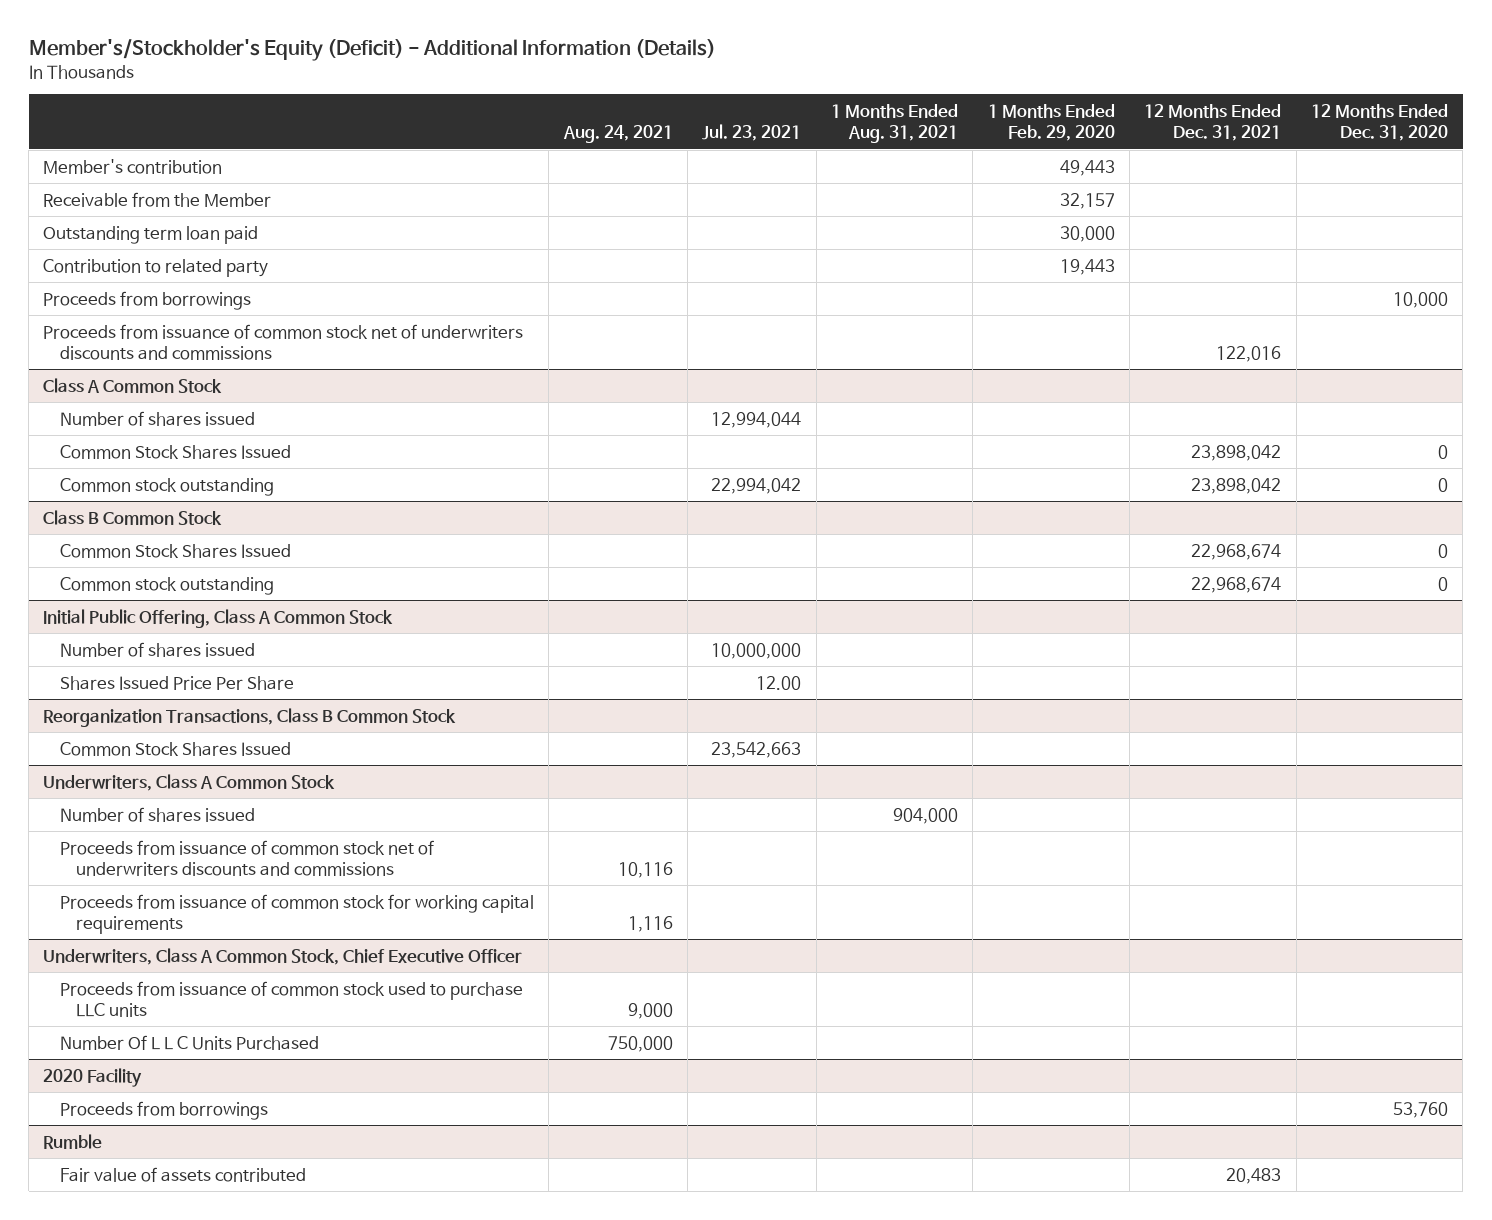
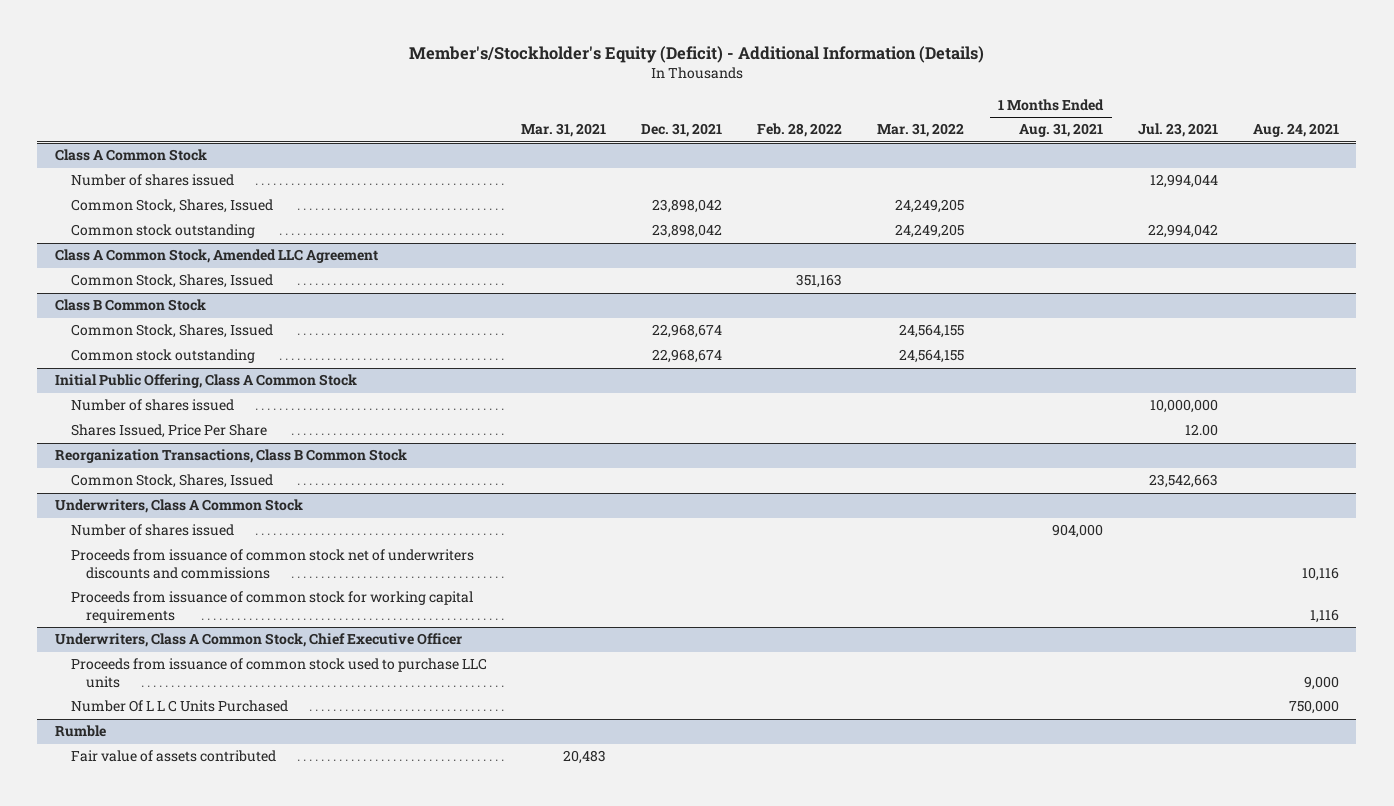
- | Aug. 24, 2021 | Jul. 23, 2021 | 1 Months Ended Aug. 31, 2021 | 1 Months Ended Feb. 29, 2020 | 12 Months Ended Dec. 31, 2021 | 12 Months Ended Dec. 31, 2020
+ | Mar. 31, 2021 | Dec. 31, 2021 | Feb. 28, 2022 | Mar. 31, 2022 | 1 Months Ended Aug. 31, 2021 | Jul. 23, 2021 | Aug. 24, 2021
- Member's contribution | | | | 49,443 | |
- Receivable from the Member | | | | 32,157 | |
- Outstanding term loan paid | | | | 30,000 | |
- Contribution to related party | | | | 19,443 | |
- Proceeds from borrowings | | | | | | 10,000
- Proceeds from issuance of common stock net of underwriters discounts and commissions | | | | | 122,016 |
@ Class A Common Stock
- Common Stock Shares Issued | | | | | 23,898,042 | 0
+ Common Stock, Shares, Issued | | 23,898,042 | | 24,249,205 | | |
+ Class A Common Stock, Amended LLC Agreement
+ Common Stock, Shares, Issued | | | 351,163 | | | |
@ Class B Common Stock
- Common Stock Shares Issued | | | | | 22,968,674 | 0
+ Common Stock, Shares, Issued | | 22,968,674 | | 24,564,155 | | |
@ Initial Public Offering, Class A Common Stock
- Shares Issued Price Per Share | | 12.00 | | | |
+ Shares Issued, Price Per Share | | | | | | 12.00 |
@ Reorganization Transactions, Class B Common Stock
- Common Stock Shares Issued | | 23,542,663 | | | |
+ Common Stock, Shares, Issued | | | | | | 23,542,663 |
- 2020 Facility
- Proceeds from borrowings | | | | | | 53,760

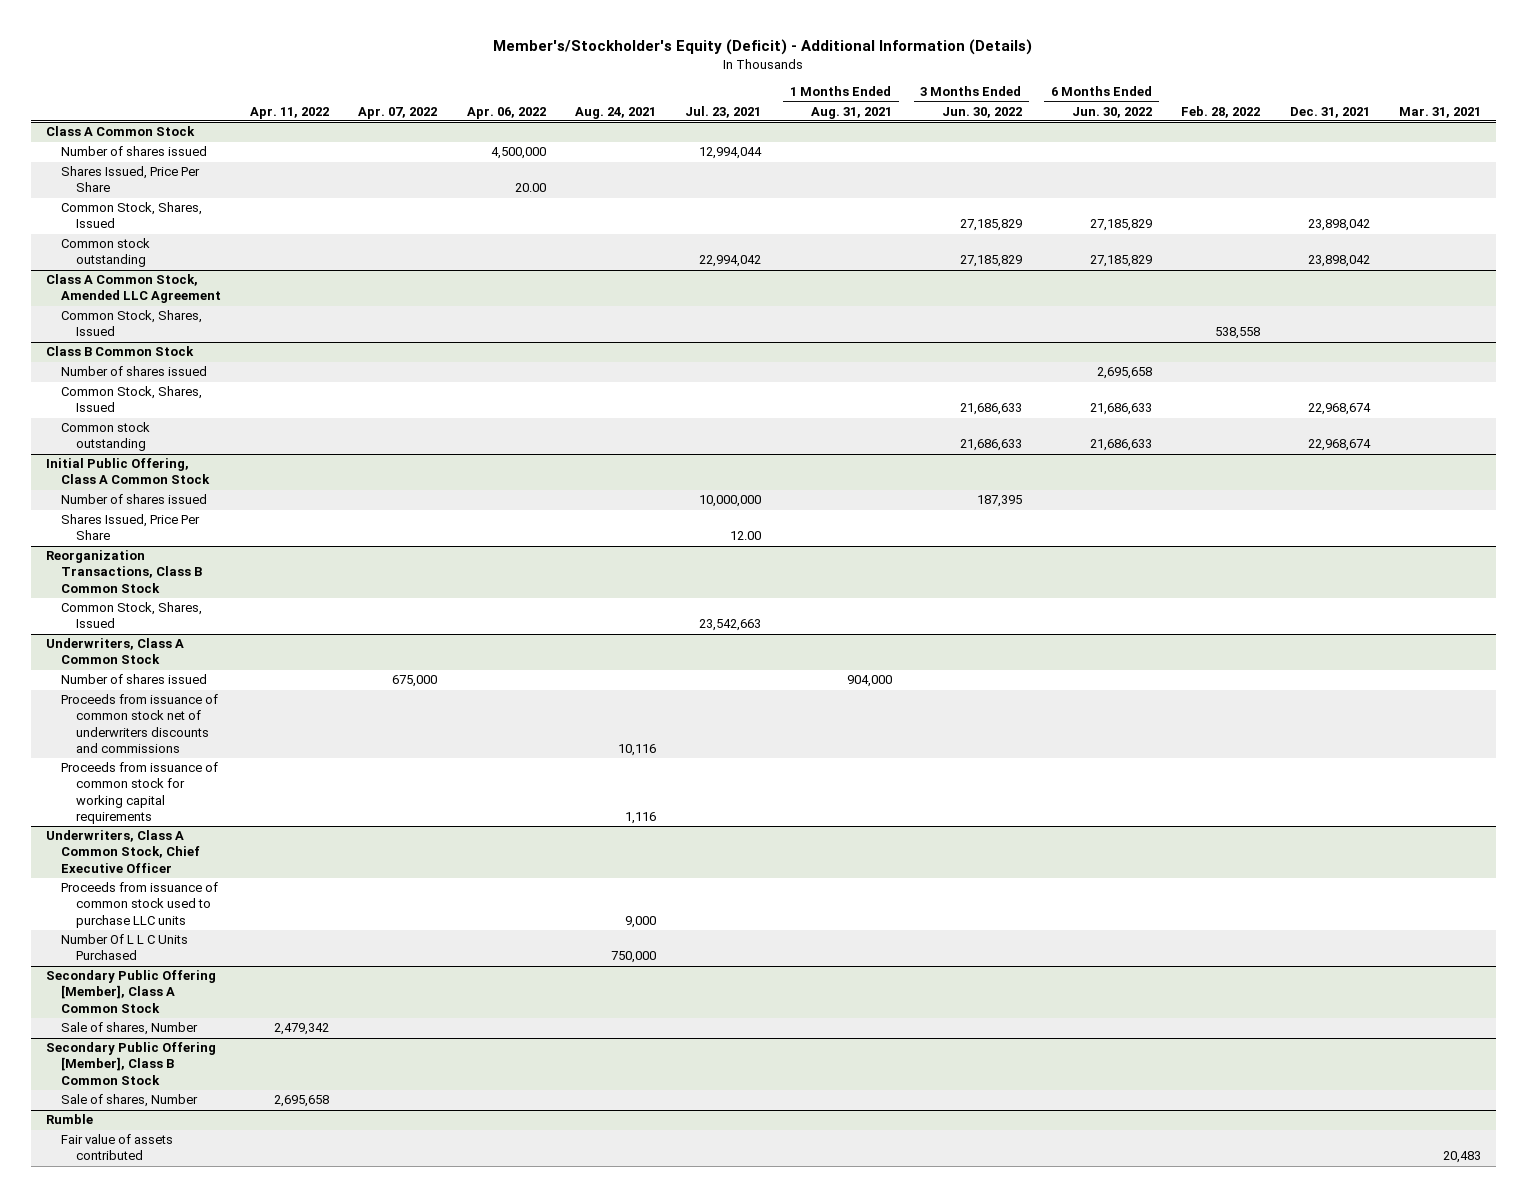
- | Mar. 31, 2021 | Dec. 31, 2021 | Feb. 28, 2022 | Mar. 31, 2022 | 1 Months Ended Aug. 31, 2021 | Jul. 23, 2021 | Aug. 24, 2021
+ | Apr. 11, 2022 | Apr. 07, 2022 | Apr. 06, 2022 | Aug. 24, 2021 | Jul. 23, 2021 | 1 Months Ended Aug. 31, 2021 | 3 Months Ended Jun. 30, 2022 | 6 Months Ended Jun. 30, 2022 | Feb. 28, 2022 | Dec. 31, 2021 | Mar. 31, 2021
@ Class A Common Stock
+ Shares Issued, Price Per Share | | | 20.00 | | | | | | | |
@ Class A Common Stock, Amended LLC Agreement
- Common Stock, Shares, Issued | | | 351,163 | | | |
+ Common Stock, Shares, Issued | | | | | | | | | 538,558 | |
@ Class B Common Stock
+ Number of shares issued | | | | | | | | 2,695,658 | | |
+ Secondary Public Offering [Member], Class A Common Stock
+ Sale of shares, Number | 2,479,342 | | | | | | | | | |
+ Secondary Public Offering [Member], Class B Common Stock
+ Sale of shares, Number | 2,695,658 | | | | | | | | | |

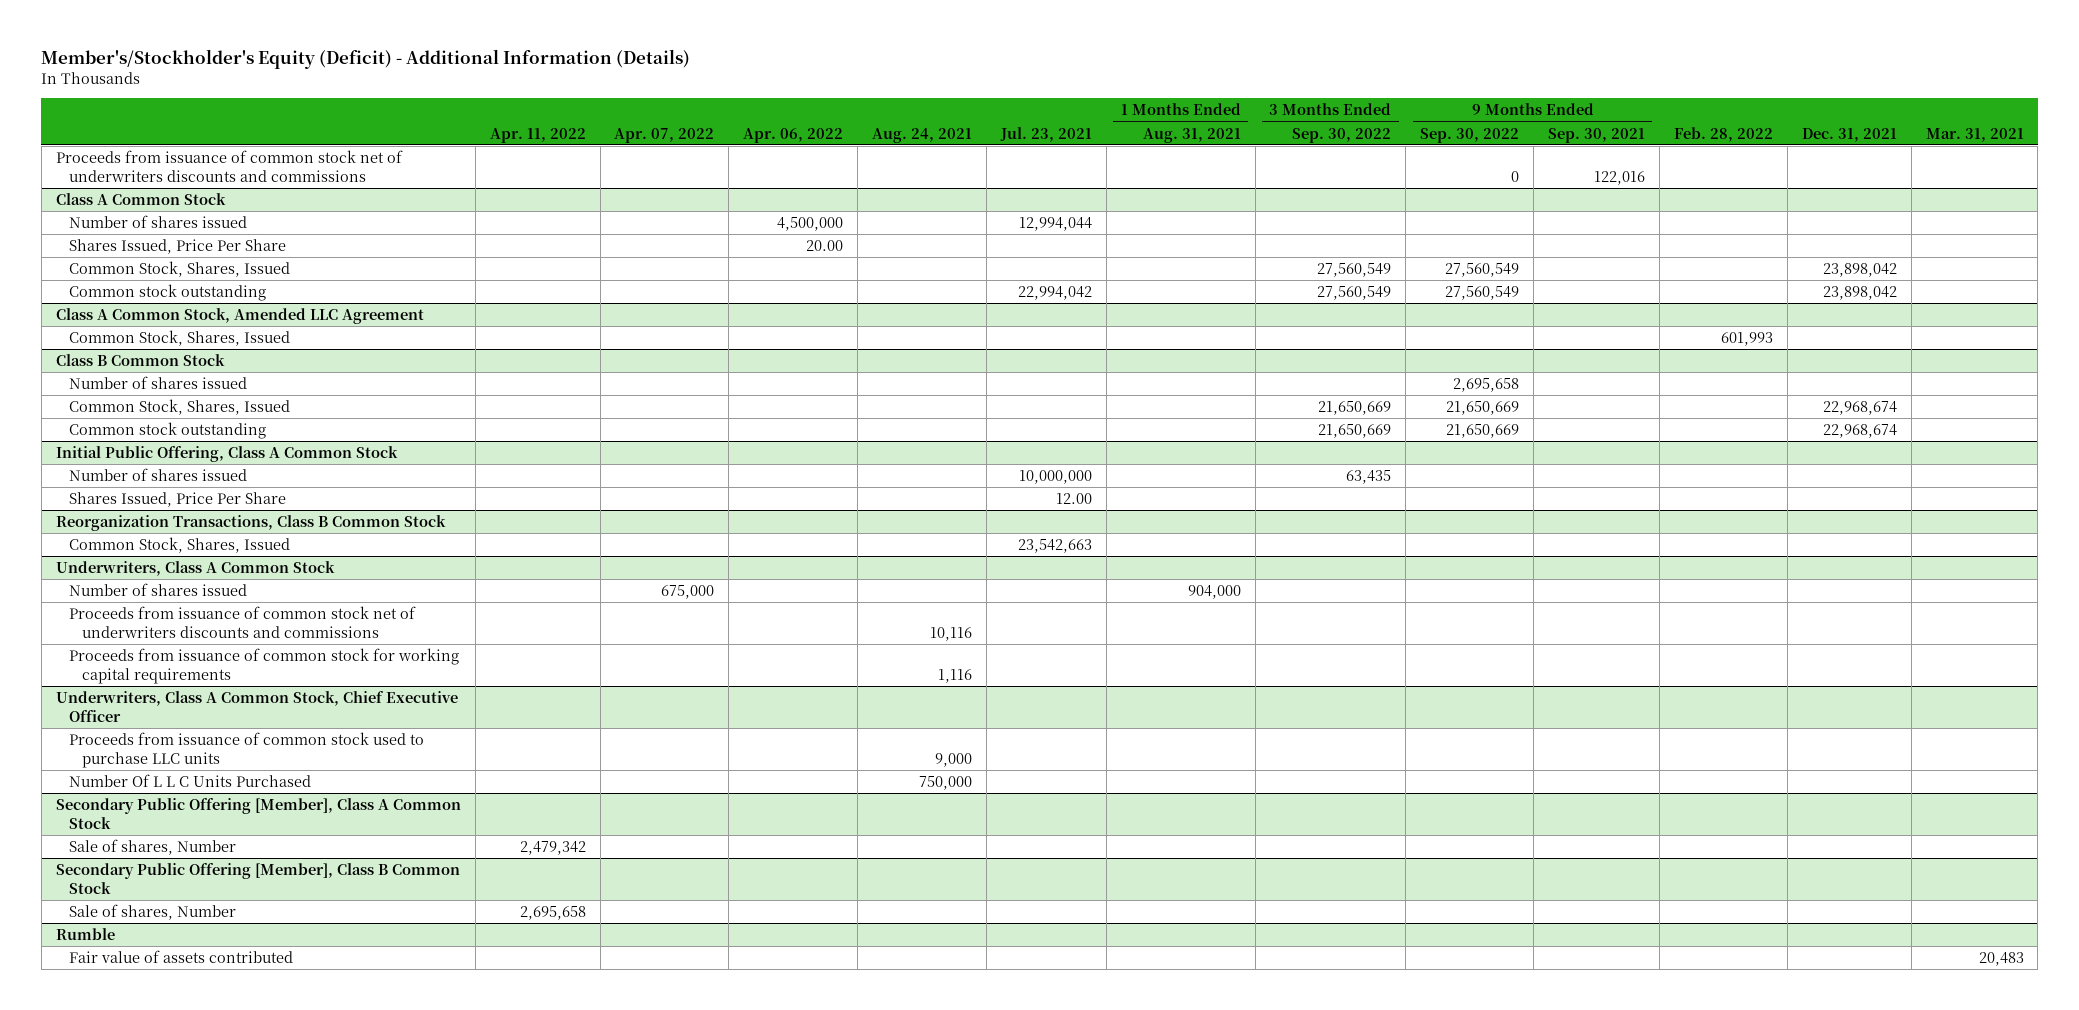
- | Apr. 11, 2022 | Apr. 07, 2022 | Apr. 06, 2022 | Aug. 24, 2021 | Jul. 23, 2021 | 1 Months Ended Aug. 31, 2021 | 3 Months Ended Jun. 30, 2022 | 6 Months Ended Jun. 30, 2022 | Feb. 28, 2022 | Dec. 31, 2021 | Mar. 31, 2021
+ | Apr. 11, 2022 | Apr. 07, 2022 | Apr. 06, 2022 | Aug. 24, 2021 | Jul. 23, 2021 | 1 Months Ended Aug. 31, 2021 | 3 Months Ended Sep. 30, 2022 | 9 Months Ended Sep. 30, 2022 | 9 Months Ended Sep. 30, 2021 | Feb. 28, 2022 | Dec. 31, 2021 | Mar. 31, 2021
+ Proceeds from issuance of common stock net of underwriters discounts and commissions | | | | | | | | 0 | 122,016 | | |
@ Class A Common Stock, Amended LLC Agreement
- Common Stock, Shares, Issued | | | | | | | | | 538,558 | |
+ Common Stock, Shares, Issued | | | | | | | | | | 601,993 | |

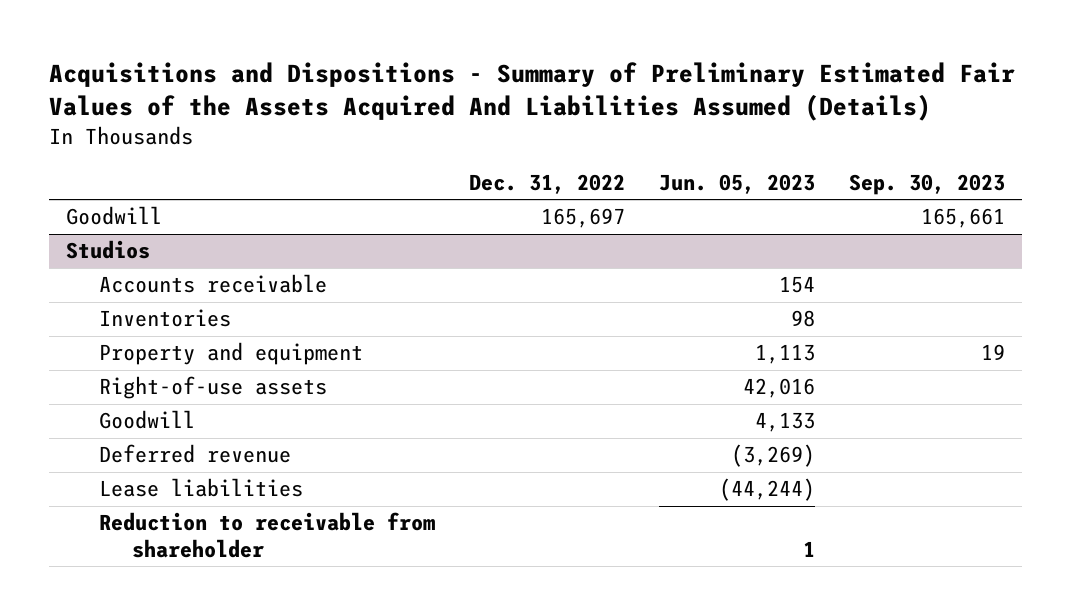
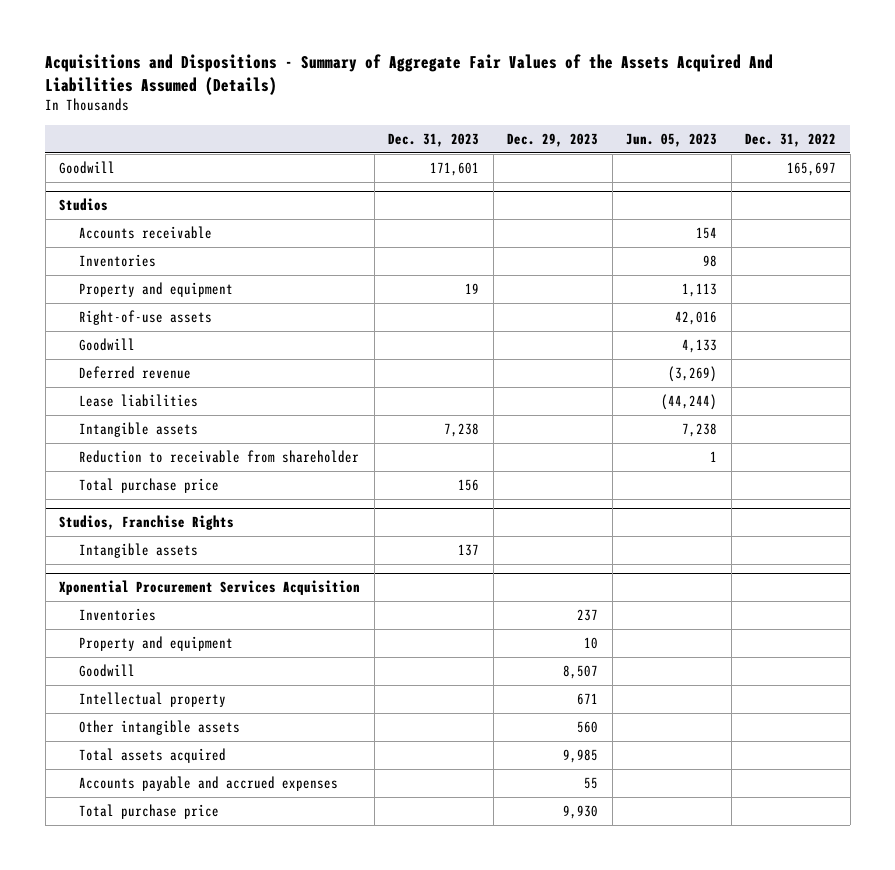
- Acquisitions and Dispositions - Summary of Preliminary Estimated Fair Values of the Assets Acquired And Liabilities Assumed (Details)
+ Acquisitions and Dispositions - Summary of Aggregate Fair Values of the Assets Acquired And Liabilities Assumed (Details)
- | Dec. 31, 2022 | Jun. 05, 2023 | Sep. 30, 2023
+ | Dec. 31, 2023 | Dec. 29, 2023 | Jun. 05, 2023 | Dec. 31, 2022
@ Studios
+ Intangible assets | 7,238 | | 7,238 |
+ Total purchase price | 156 | | |
+ Studios, Franchise Rights
+ Intangible assets | 137 | | |
+ Xponential Procurement Services Acquisition
+ Inventories | | 237 | |
+ Property and equipment | | 10 | |
+ Goodwill | | 8,507 | |
+ Intellectual property | | 671 | |
+ Other intangible assets | | 560 | |
+ Total assets acquired | | 9,985 | |
+ Accounts payable and accrued expenses | | 55 | |
+ Total purchase price | | 9,930 | |

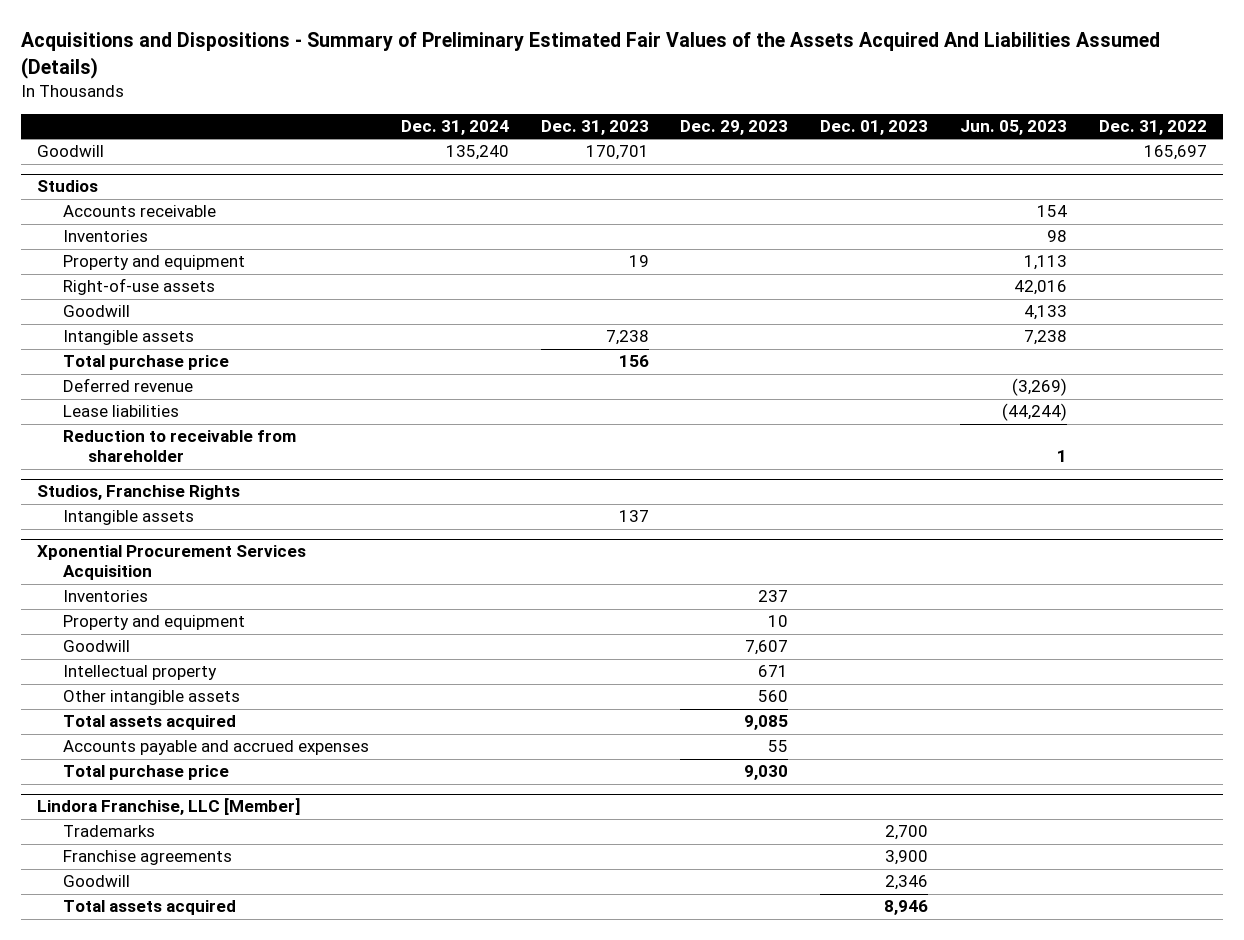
- Acquisitions and Dispositions - Summary of Aggregate Fair Values of the Assets Acquired And Liabilities Assumed (Details)
+ Acquisitions and Dispositions - Summary of Preliminary Estimated Fair Values of the Assets Acquired And Liabilities Assumed (Details)
- | Dec. 31, 2023 | Dec. 29, 2023 | Jun. 05, 2023 | Dec. 31, 2022
+ | Dec. 31, 2024 | Dec. 31, 2023 | Dec. 29, 2023 | Dec. 01, 2023 | Jun. 05, 2023 | Dec. 31, 2022
- Goodwill | 171,601 | | | 165,697
+ Goodwill | 135,240 | 170,701 | | | | 165,697
@ Studios
moved up: Intangible assets | | 7,238 | | | 7,238 |
moved up: Total purchase price | | 156 | | | |
@ Xponential Procurement Services Acquisition
- Goodwill | | 8,507 | |
+ Goodwill | | | 7,607 | | |
- Total assets acquired | | 9,985 | |
+ Total assets acquired | | | 9,085 | | |
- Total purchase price | | 9,930 | |
+ Total purchase price | | | 9,030 | | |
+ Lindora Franchise, LLC [Member]
+ Trademarks | | | | 2,700 | |
+ Franchise agreements | | | | 3,900 | |
+ Goodwill | | | | 2,346 | |
+ Total assets acquired | | | | 8,946 | |

